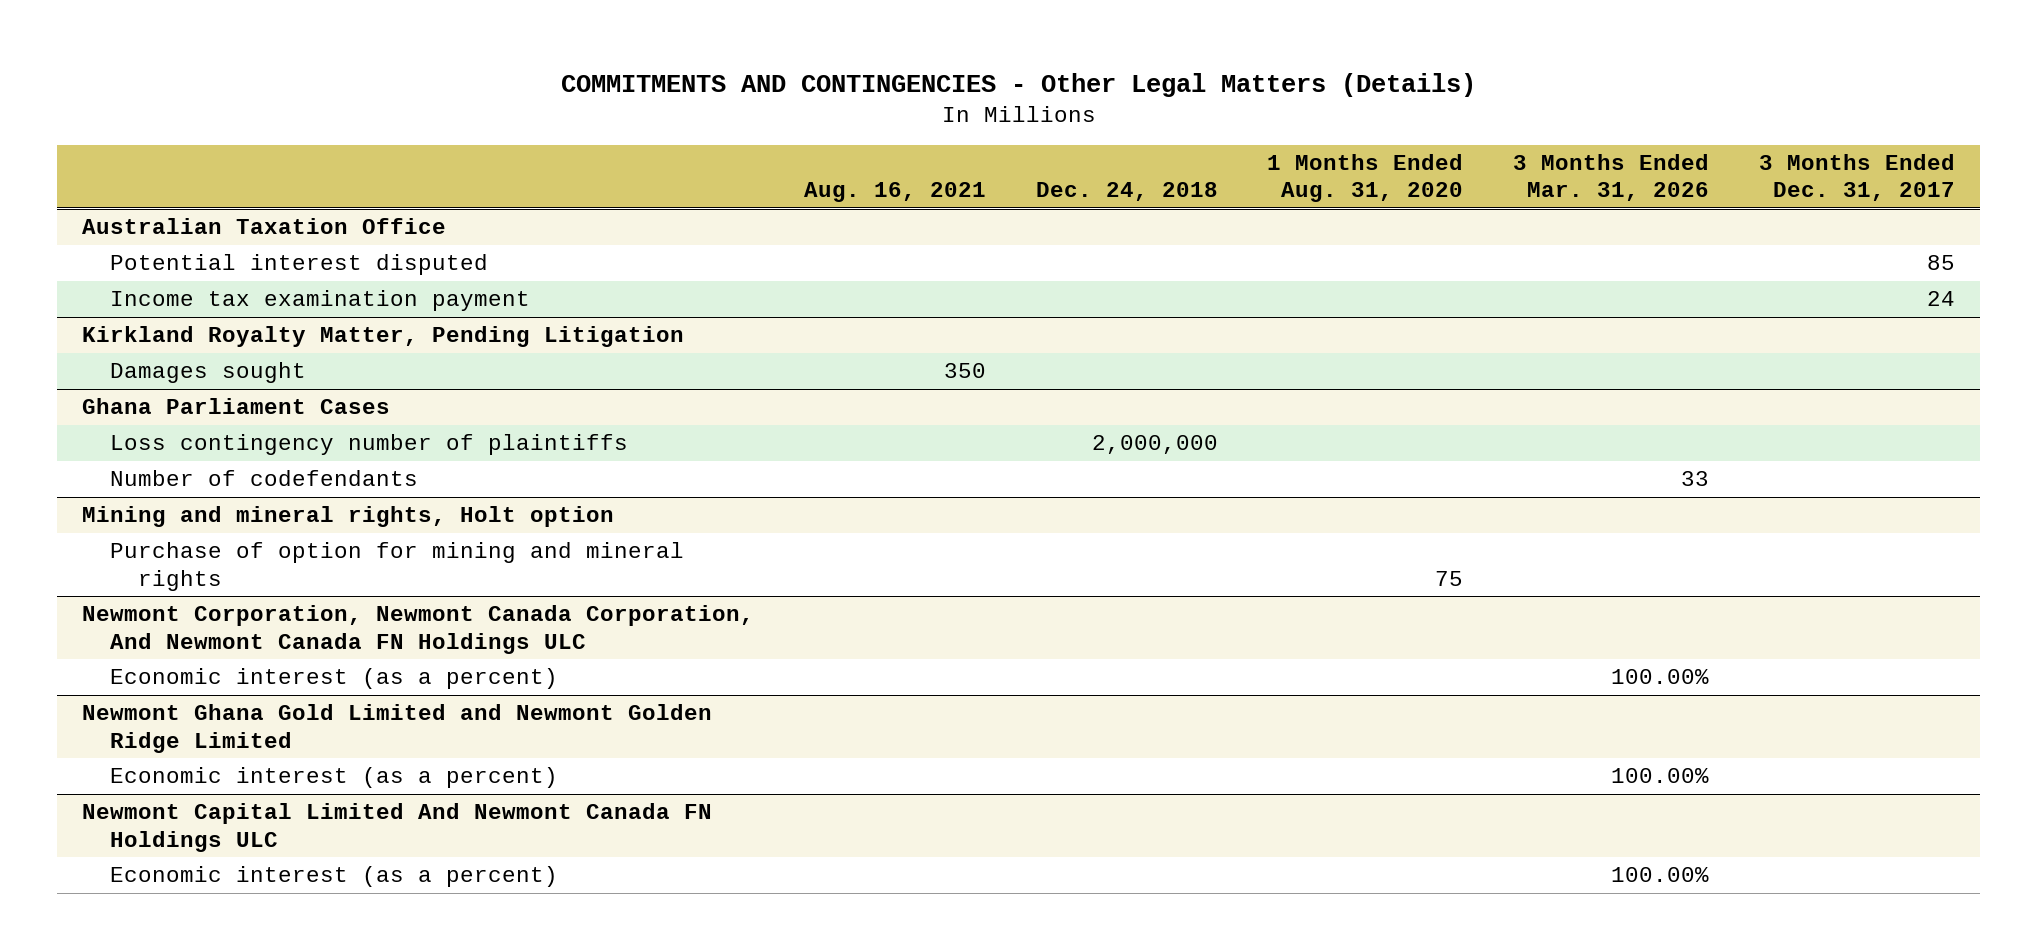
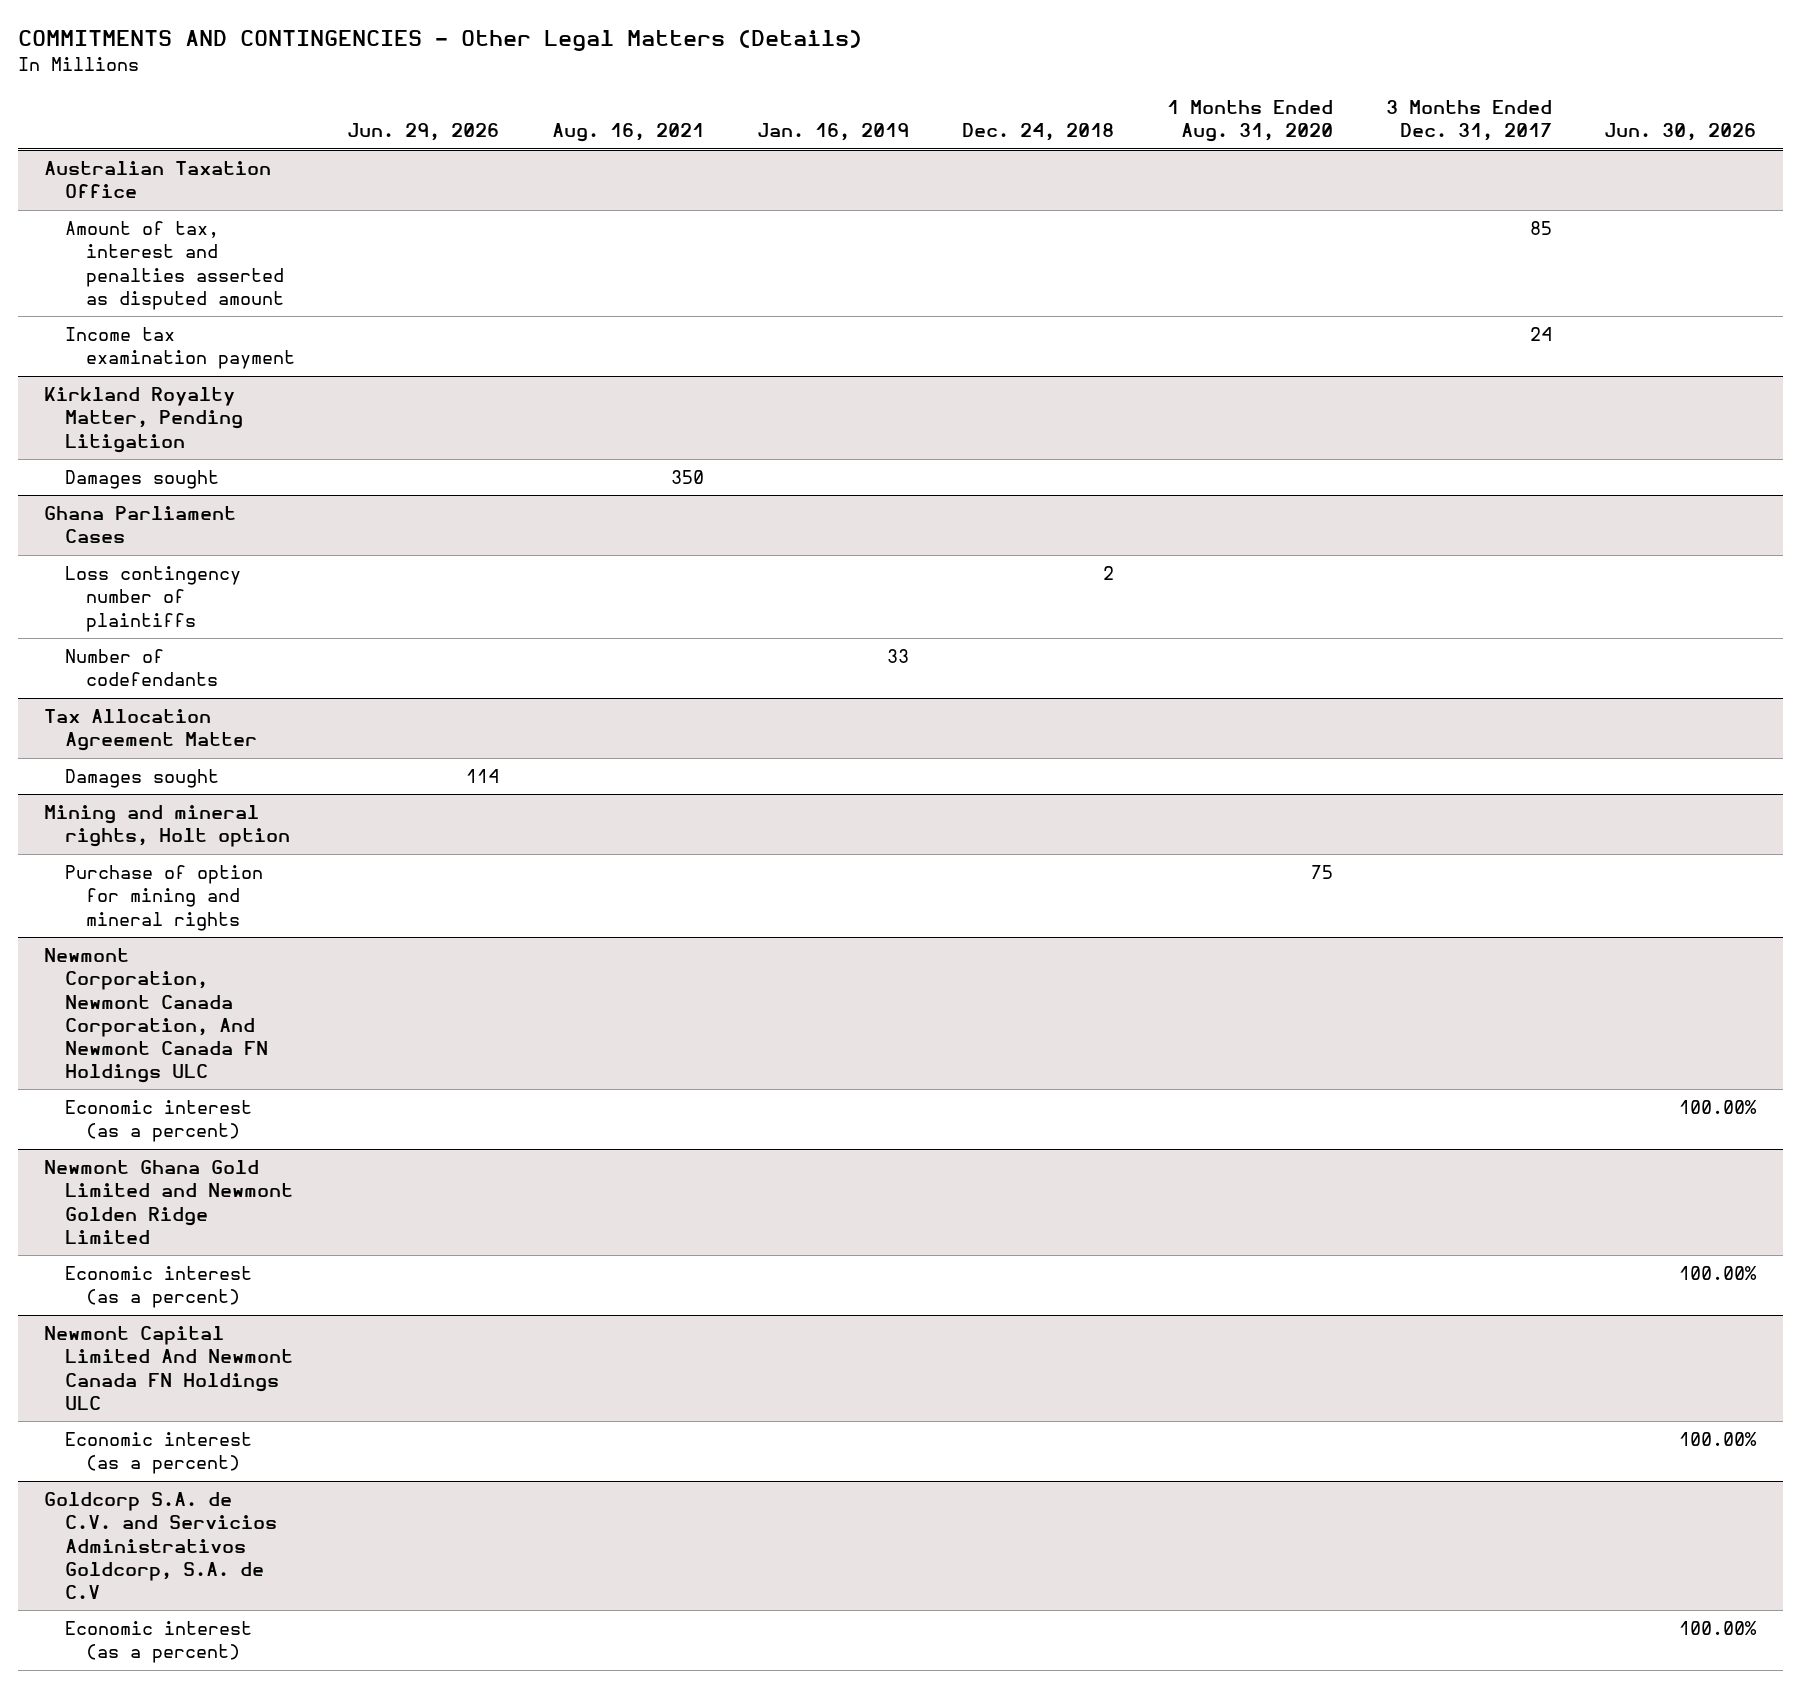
- | Aug. 16, 2021 | Dec. 24, 2018 | 1 Months Ended Aug. 31, 2020 | 3 Months Ended Mar. 31, 2026 | 3 Months Ended Dec. 31, 2017
+ | Jun. 29, 2026 | Aug. 16, 2021 | Jan. 16, 2019 | Dec. 24, 2018 | 1 Months Ended Aug. 31, 2020 | 3 Months Ended Dec. 31, 2017 | Jun. 30, 2026
@ Australian Taxation Office
- Potential interest disputed | | | | | 85
+ Amount of tax, interest and penalties asserted as disputed amount | | | | | | 85 |
@ Ghana Parliament Cases
- Loss contingency number of plaintiffs | | 2,000,000 | | |
+ Loss contingency number of plaintiffs | | | | 2 | | |
+ Tax Allocation Agreement Matter
+ Damages sought | 114 | | | | | |
+ Goldcorp S.A. de C.V. and Servicios Administrativos Goldcorp, S.A. de C.V
+ Economic interest (as a percent) | | | | | | | 100.00%

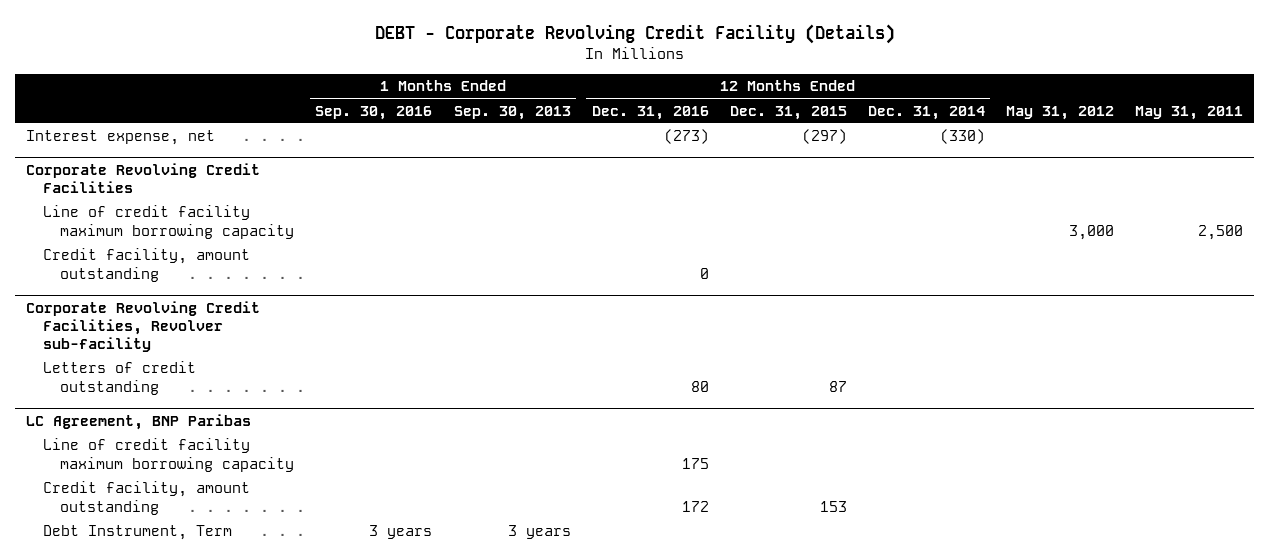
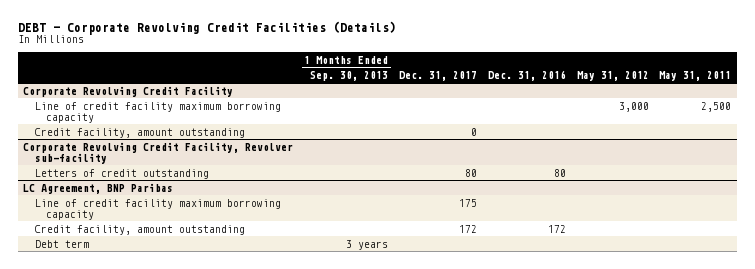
- DEBT - Corporate Revolving Credit Facility (Details)
+ DEBT - Corporate Revolving Credit Facilities (Details)
- | 1 Months Ended Sep. 30, 2016 | 1 Months Ended Sep. 30, 2013 | 12 Months Ended Dec. 31, 2016 | 12 Months Ended Dec. 31, 2015 | 12 Months Ended Dec. 31, 2014 | May 31, 2012 | May 31, 2011
+ | 1 Months Ended Sep. 30, 2013 | Dec. 31, 2017 | Dec. 31, 2016 | May 31, 2012 | May 31, 2011
- Interest expense, net | | | (273) | (297) | (330) | |
- Corporate Revolving Credit Facilities
+ Corporate Revolving Credit Facility
- Corporate Revolving Credit Facilities, Revolver sub-facility
+ Corporate Revolving Credit Facility, Revolver sub-facility
@ LC Agreement, BNP Paribas
- Debt Instrument, Term | 3 years | 3 years | | | | |
+ Debt term | 3 years | | | |

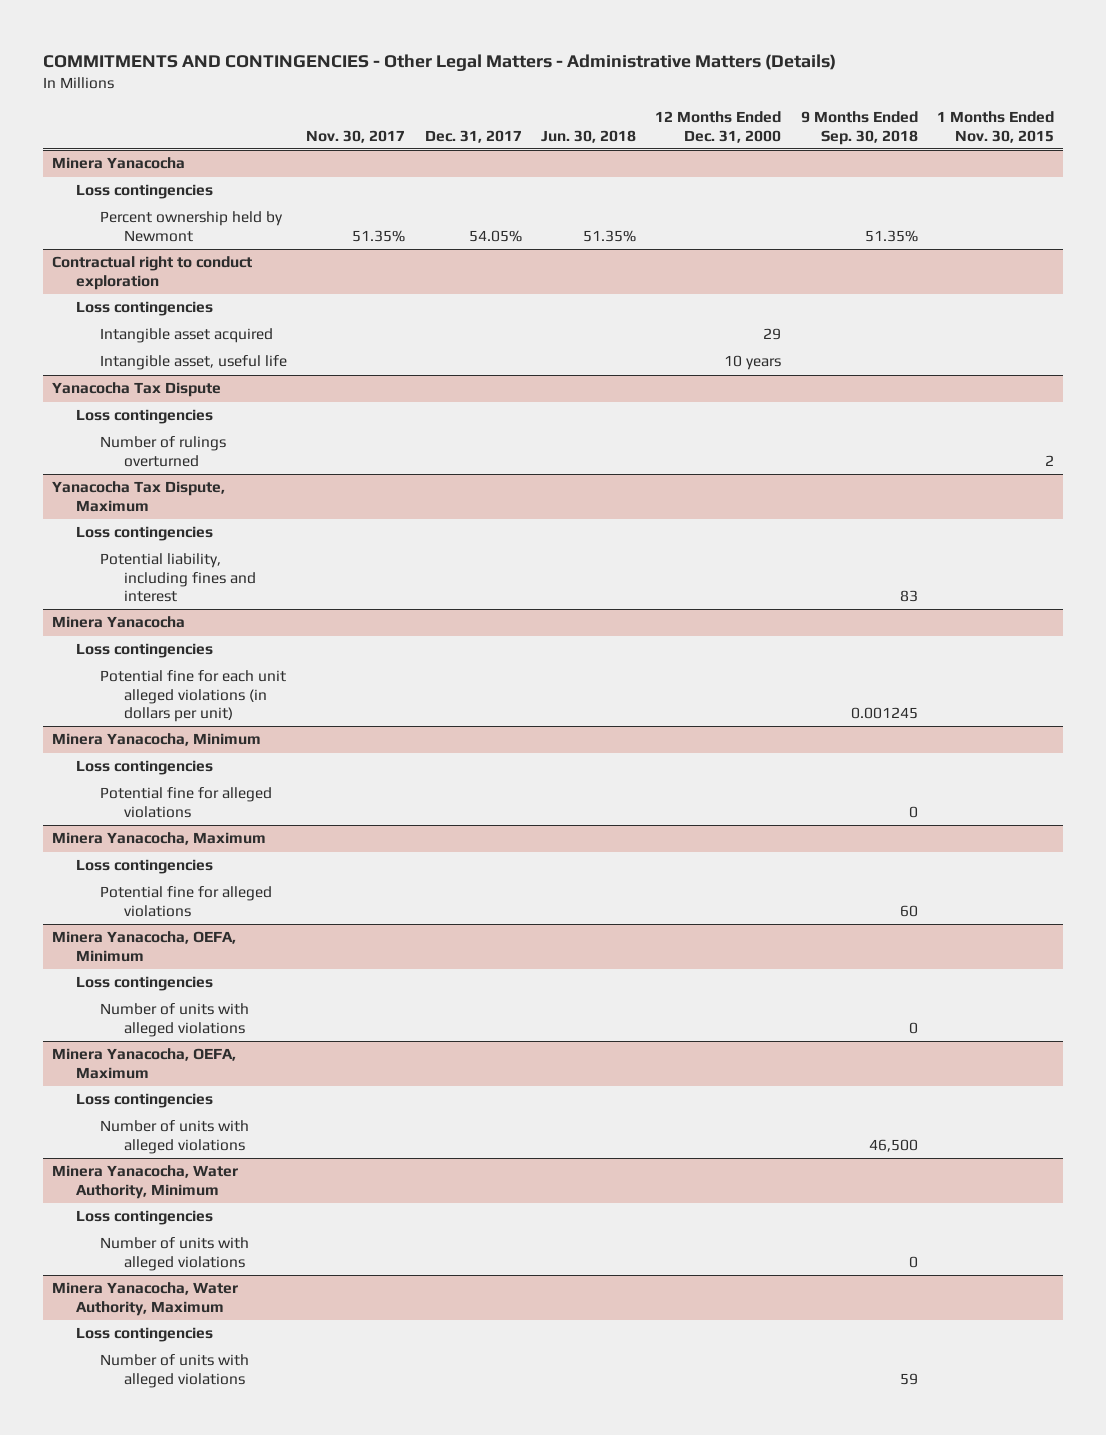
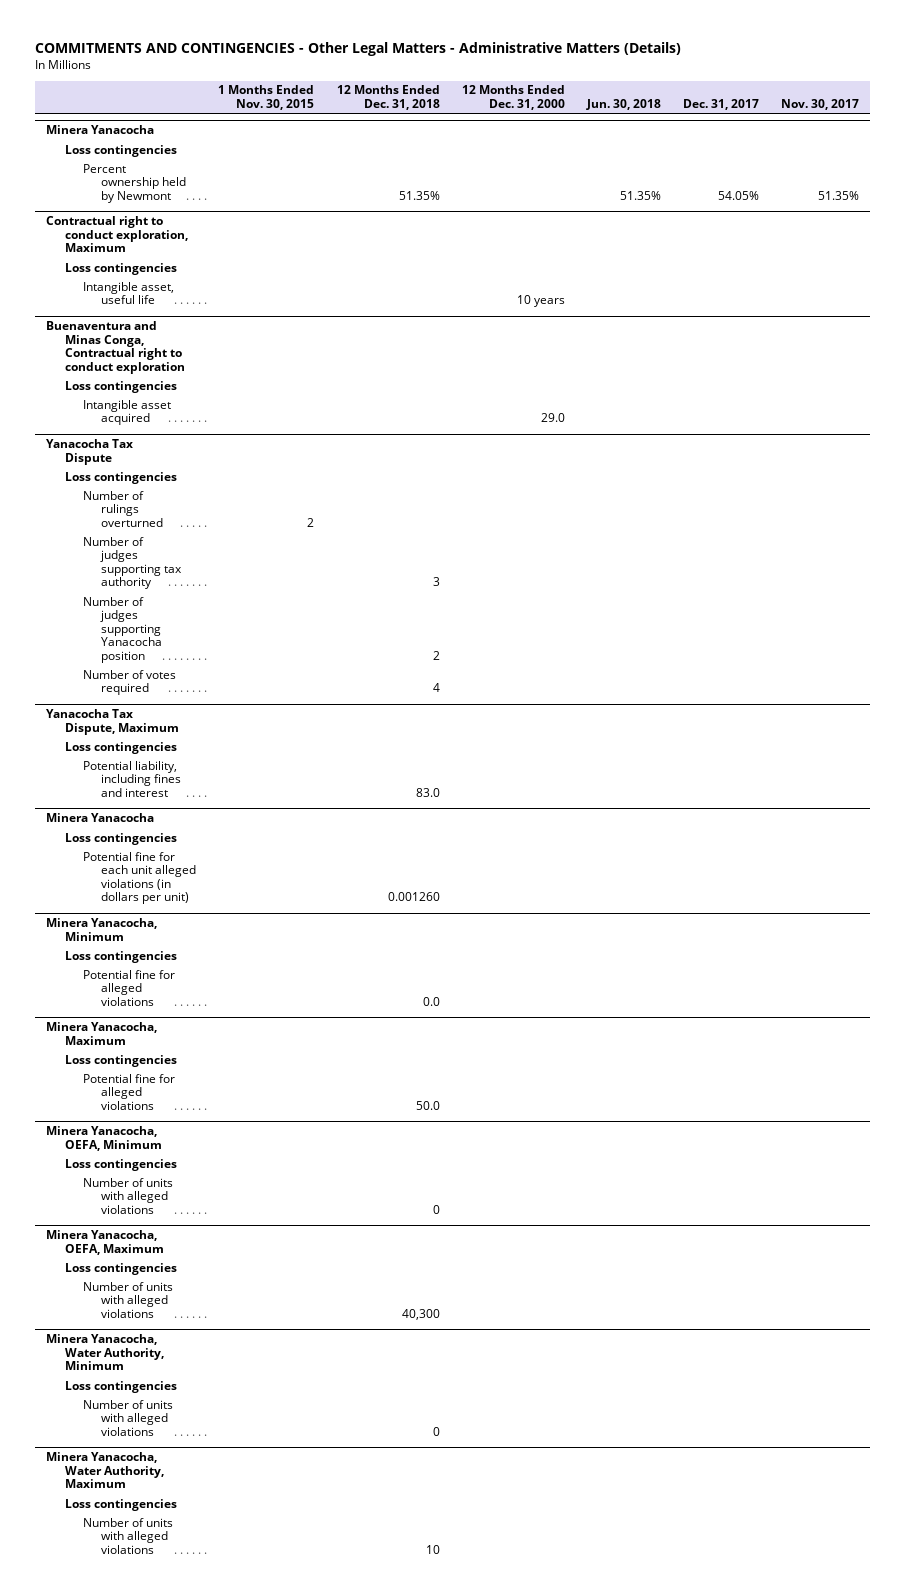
- | Nov. 30, 2017 | Dec. 31, 2017 | Jun. 30, 2018 | 12 Months Ended Dec. 31, 2000 | 9 Months Ended Sep. 30, 2018 | 1 Months Ended Nov. 30, 2015
+ | 1 Months Ended Nov. 30, 2015 | 12 Months Ended Dec. 31, 2018 | 12 Months Ended Dec. 31, 2000 | Jun. 30, 2018 | Dec. 31, 2017 | Nov. 30, 2017
- Contractual right to conduct exploration
+ Contractual right to conduct exploration, Maximum
- Intangible asset acquired | | | | 29 | |
+ Buenaventura and Minas Conga, Contractual right to conduct exploration
+ Loss contingencies
+ Intangible asset acquired | | | 29.0 | | |
@ Yanacocha Tax Dispute
+ Number of judges supporting tax authority | | 3 | | | |
+ Number of judges supporting Yanacocha position | | 2 | | | |
+ Number of votes required | | 4 | | | |

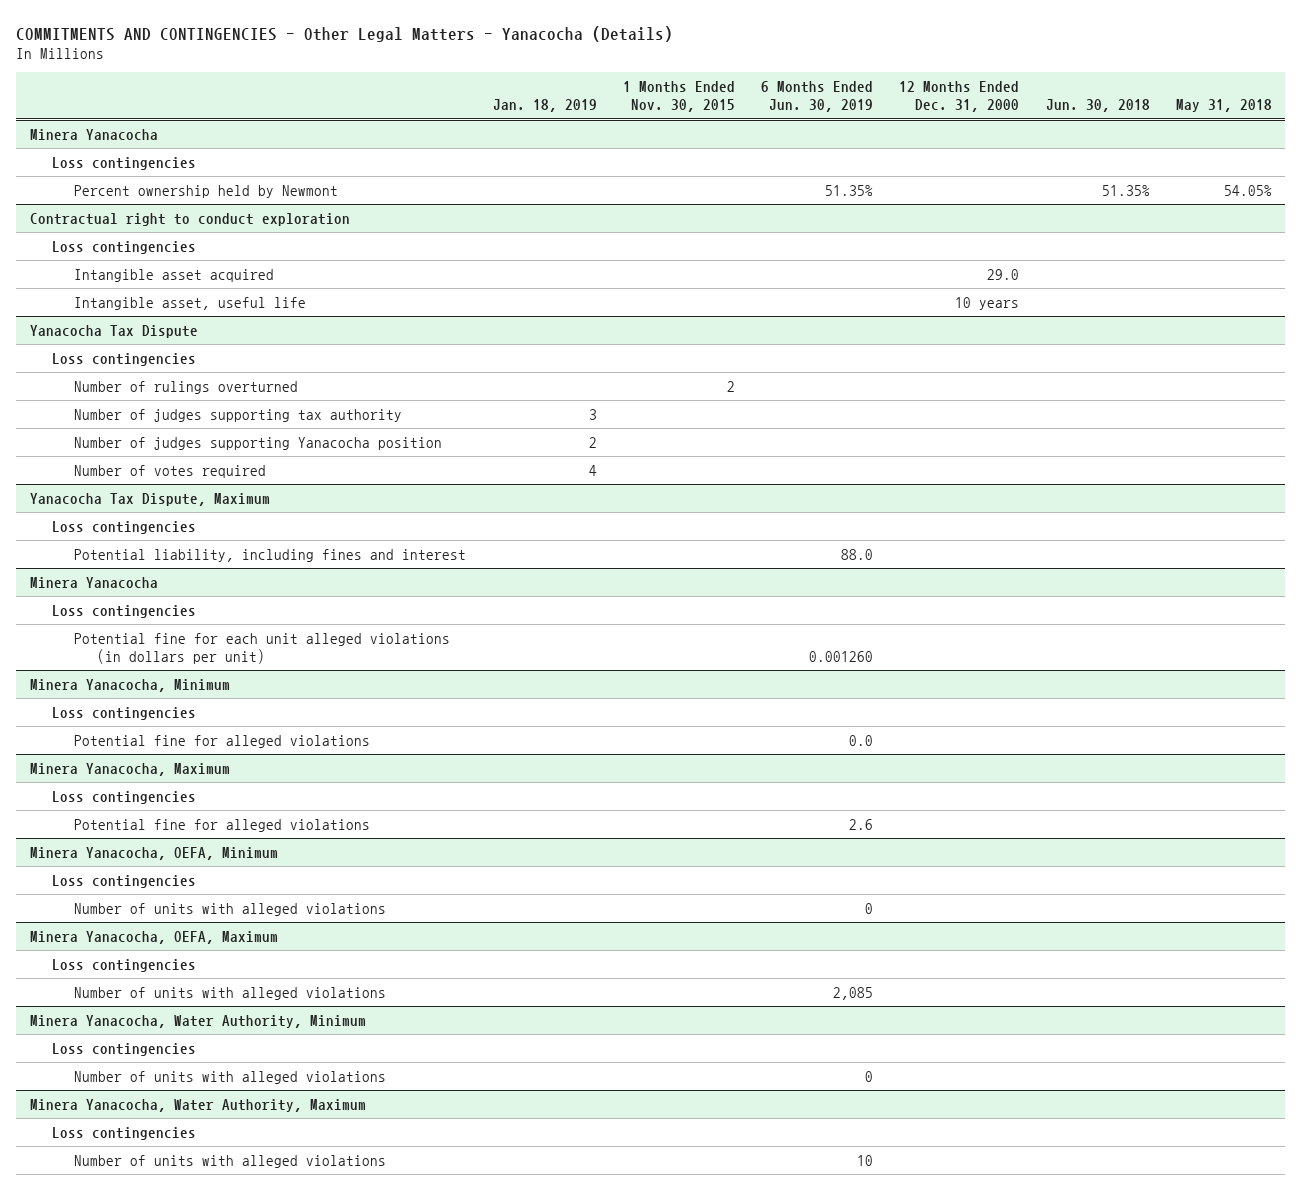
- COMMITMENTS AND CONTINGENCIES - Other Legal Matters - Administrative Matters (Details)
+ COMMITMENTS AND CONTINGENCIES - Other Legal Matters - Yanacocha (Details)
- | 1 Months Ended Nov. 30, 2015 | 12 Months Ended Dec. 31, 2018 | 12 Months Ended Dec. 31, 2000 | Jun. 30, 2018 | Dec. 31, 2017 | Nov. 30, 2017
+ | Jan. 18, 2019 | 1 Months Ended Nov. 30, 2015 | 6 Months Ended Jun. 30, 2019 | 12 Months Ended Dec. 31, 2000 | Jun. 30, 2018 | May 31, 2018
- Contractual right to conduct exploration, Maximum
+ Contractual right to conduct exploration
+ Intangible asset acquired | | | | 29.0 | |
- Buenaventura and Minas Conga, Contractual right to conduct exploration
- Loss contingencies
- Intangible asset acquired | | | 29.0 | | |

